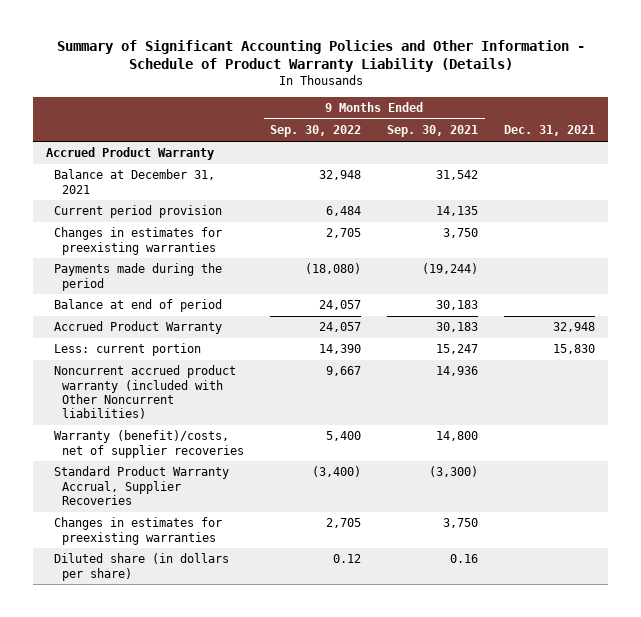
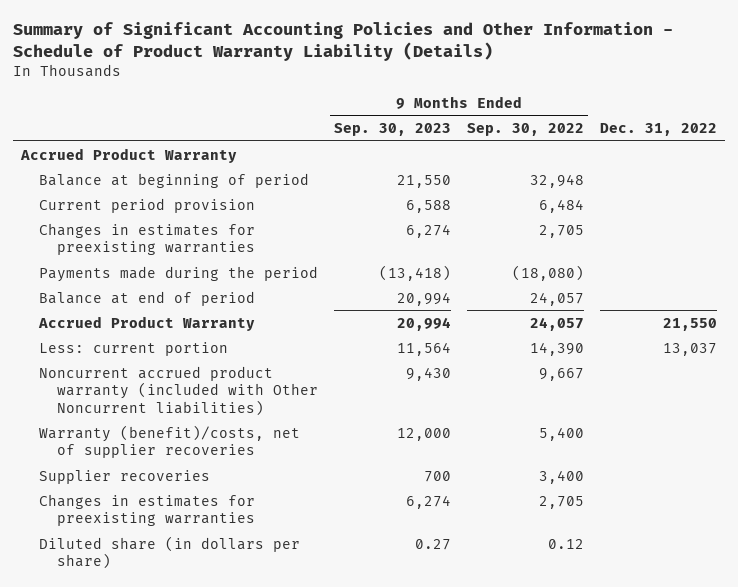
- | 9 Months Ended Sep. 30, 2022 | 9 Months Ended Sep. 30, 2021 | Dec. 31, 2021
+ | 9 Months Ended Sep. 30, 2023 | 9 Months Ended Sep. 30, 2022 | Dec. 31, 2022
- Balance at December 31, 2021 | 32,948 | 31,542 |
+ Balance at beginning of period | 21,550 | 32,948 |
- Standard Product Warranty Accrual, Supplier Recoveries | (3,400) | (3,300) |
+ Supplier recoveries | 700 | 3,400 |

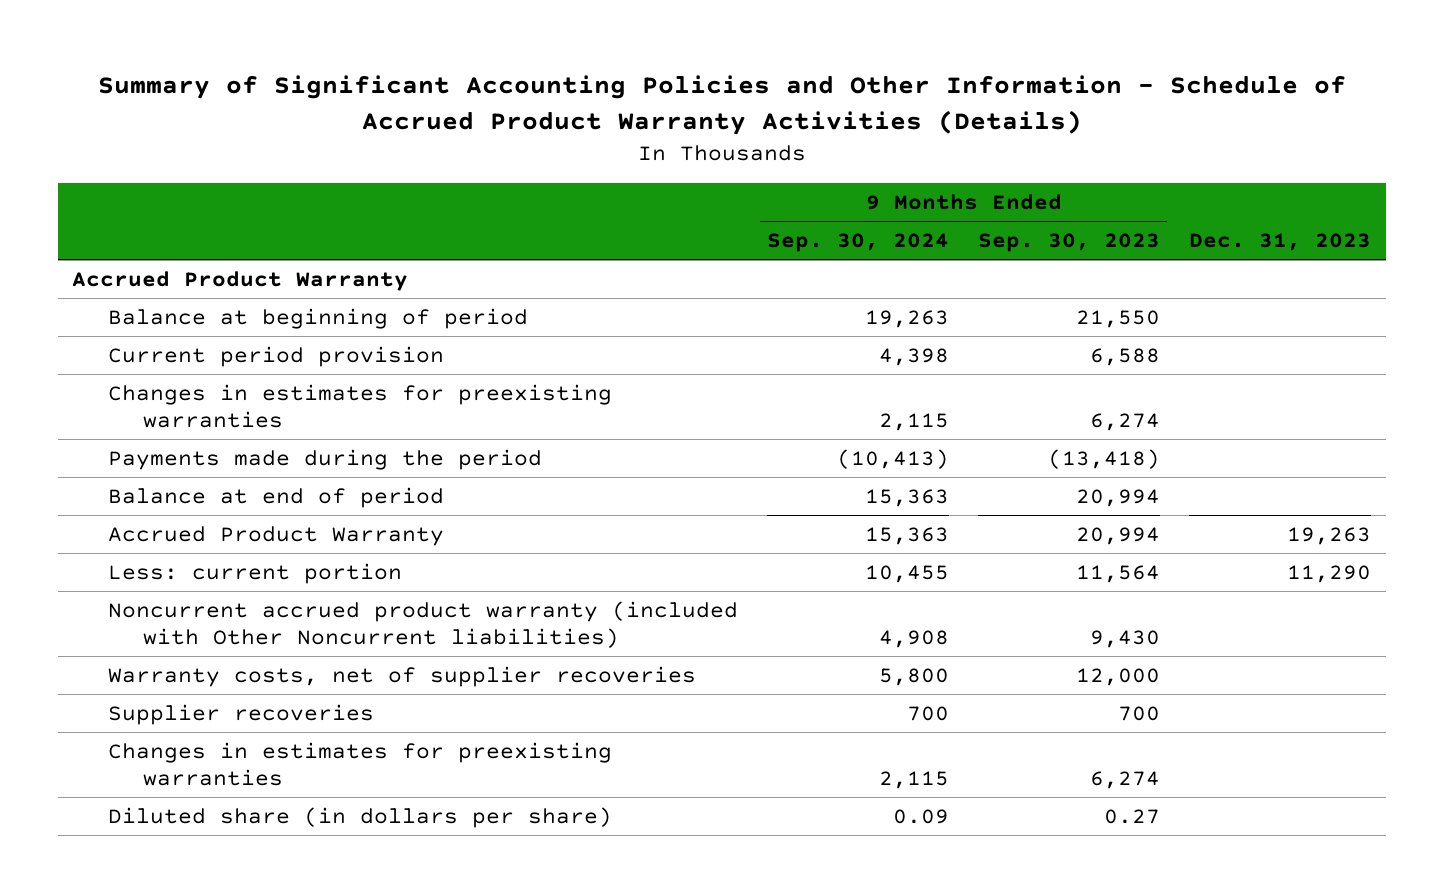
- Summary of Significant Accounting Policies and Other Information - Schedule of Product Warranty Liability (Details)
+ Summary of Significant Accounting Policies and Other Information - Schedule of Accrued Product Warranty Activities (Details)
- | 9 Months Ended Sep. 30, 2023 | 9 Months Ended Sep. 30, 2022 | Dec. 31, 2022
+ | 9 Months Ended Sep. 30, 2024 | 9 Months Ended Sep. 30, 2023 | Dec. 31, 2023
- Warranty (benefit)/costs, net of supplier recoveries | 12,000 | 5,400 |
+ Warranty costs, net of supplier recoveries | 5,800 | 12,000 |

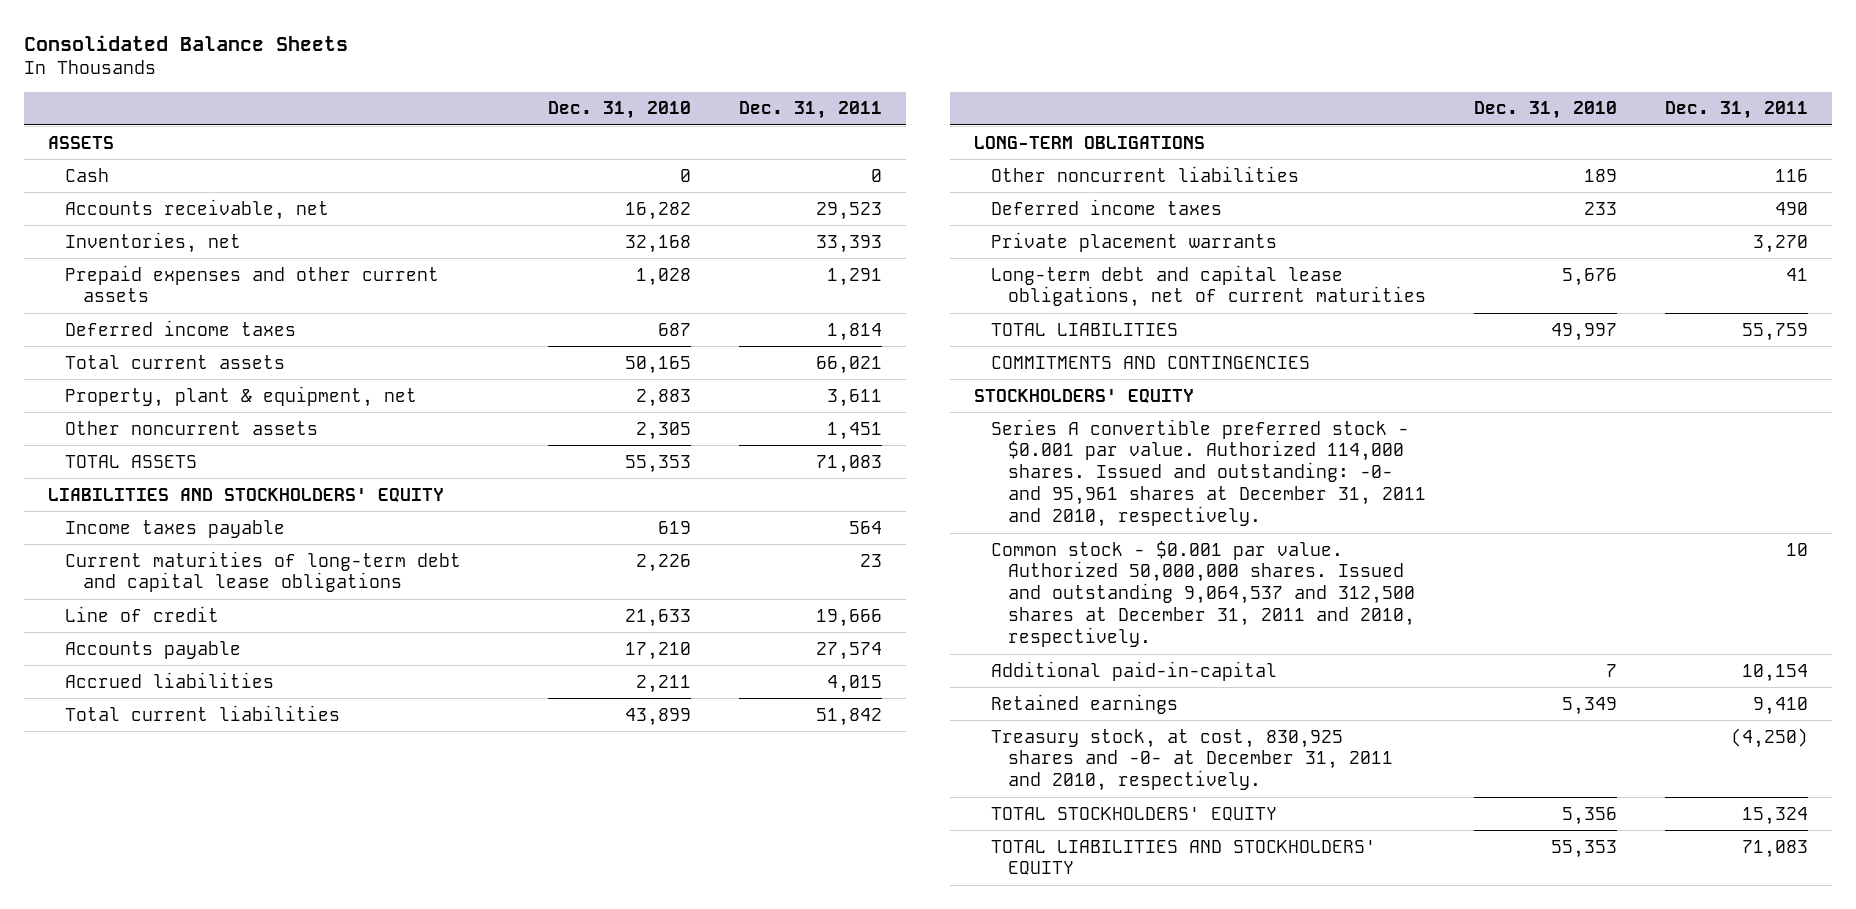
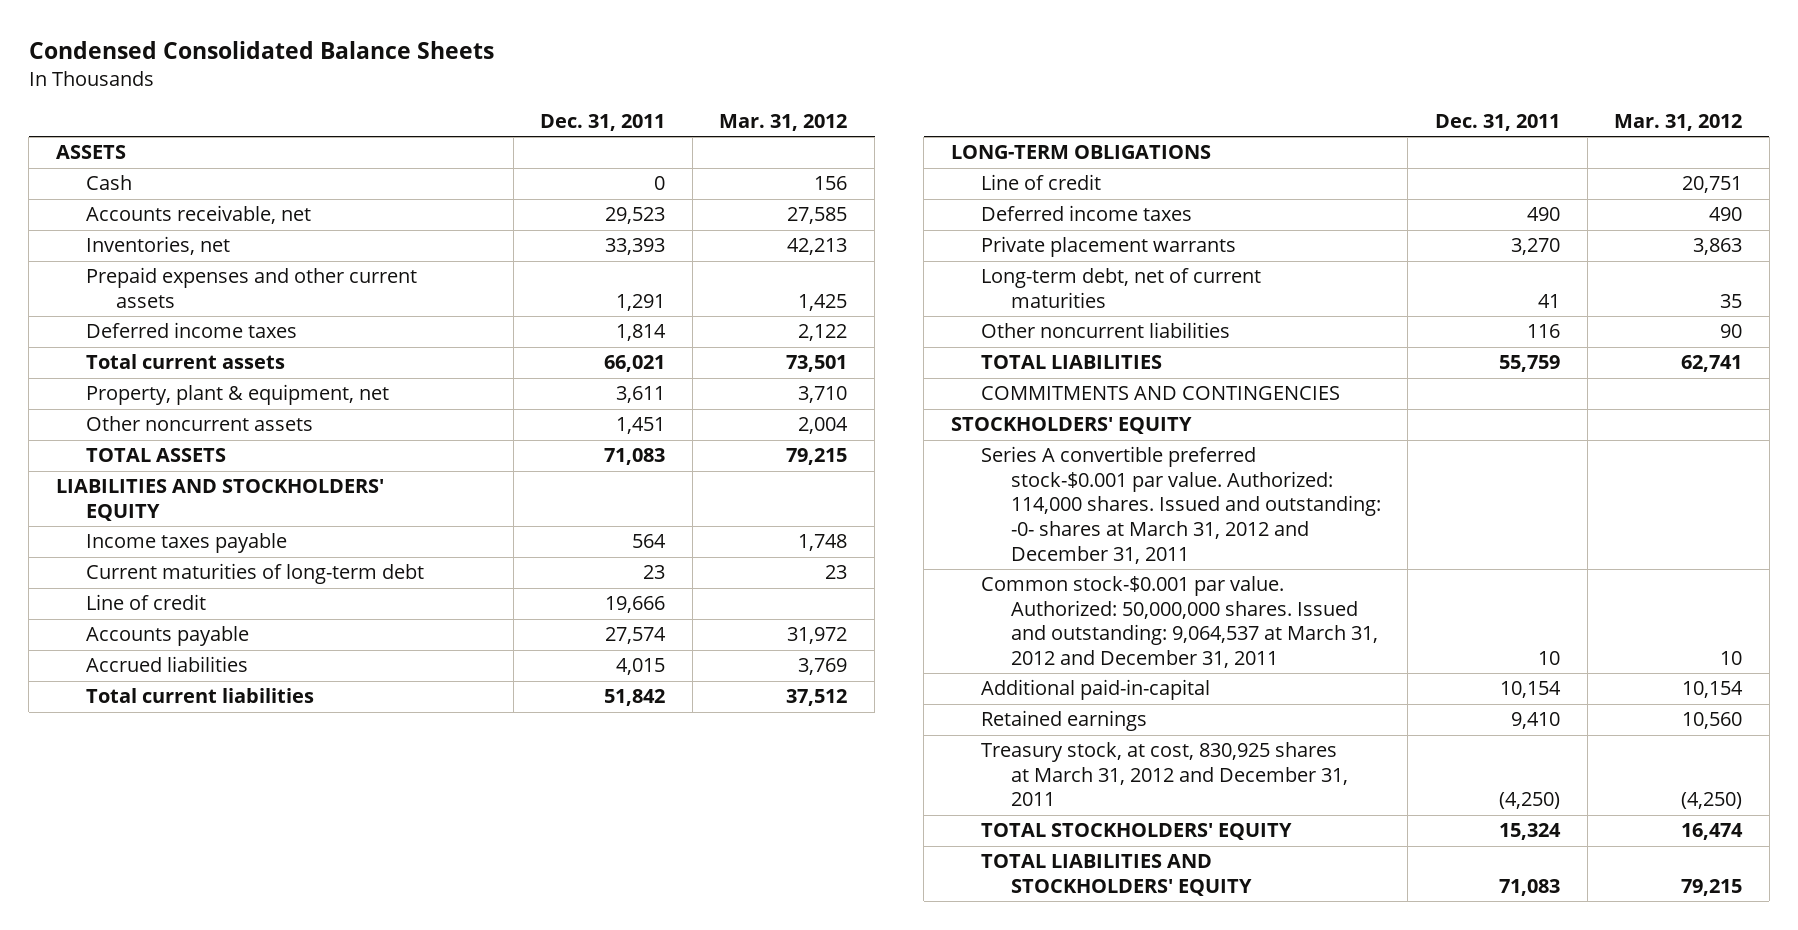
- Consolidated Balance Sheets
+ Condensed Consolidated Balance Sheets
- | Dec. 31, 2010 | Dec. 31, 2011
+ | Dec. 31, 2011 | Mar. 31, 2012
- Current maturities of long-term debt and capital lease obligations | 2,226 | 23
+ Current maturities of long-term debt | 23 | 23
+ Line of credit | | 20,751
- Long-term debt and capital lease obligations, net of current maturities | 5,676 | 41
+ Long-term debt, net of current maturities | 41 | 35
moved down: Other noncurrent liabilities | 116 | 90
- Series A convertible preferred stock - $0.001 par value. Authorized 114,000 shares. Issued and outstanding: -0- and 95,961 shares at December 31, 2011 and 2010, respectively.
- Common stock - $0.001 par value. Authorized 50,000,000 shares. Issued and outstanding 9,064,537 and 312,500 shares at December 31, 2011 and 2010, respectively. | | 10
+ Series A convertible preferred stock-$0.001 par value. Authorized: 114,000 shares. Issued and outstanding: -0- shares at March 31, 2012 and December 31, 2011
+ Common stock-$0.001 par value. Authorized: 50,000,000 shares. Issued and outstanding: 9,064,537 at March 31, 2012 and December 31, 2011 | 10 | 10
- Treasury stock, at cost, 830,925 shares and -0- at December 31, 2011 and 2010, respectively. | | (4,250)
+ Treasury stock, at cost, 830,925 shares at March 31, 2012 and December 31, 2011 | (4,250) | (4,250)

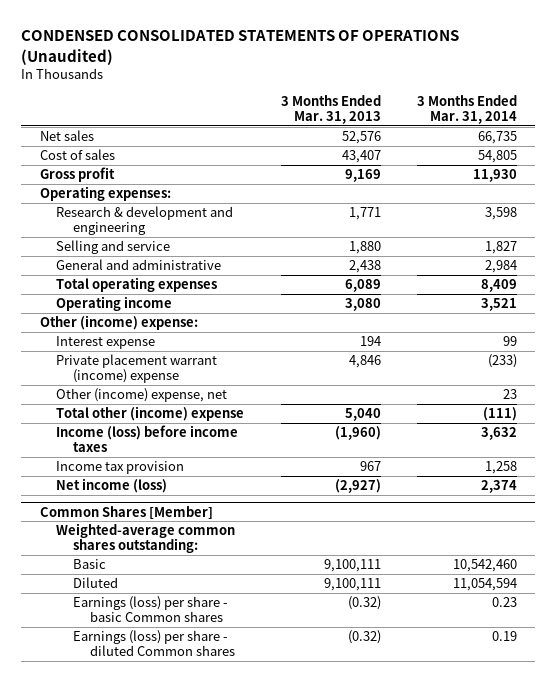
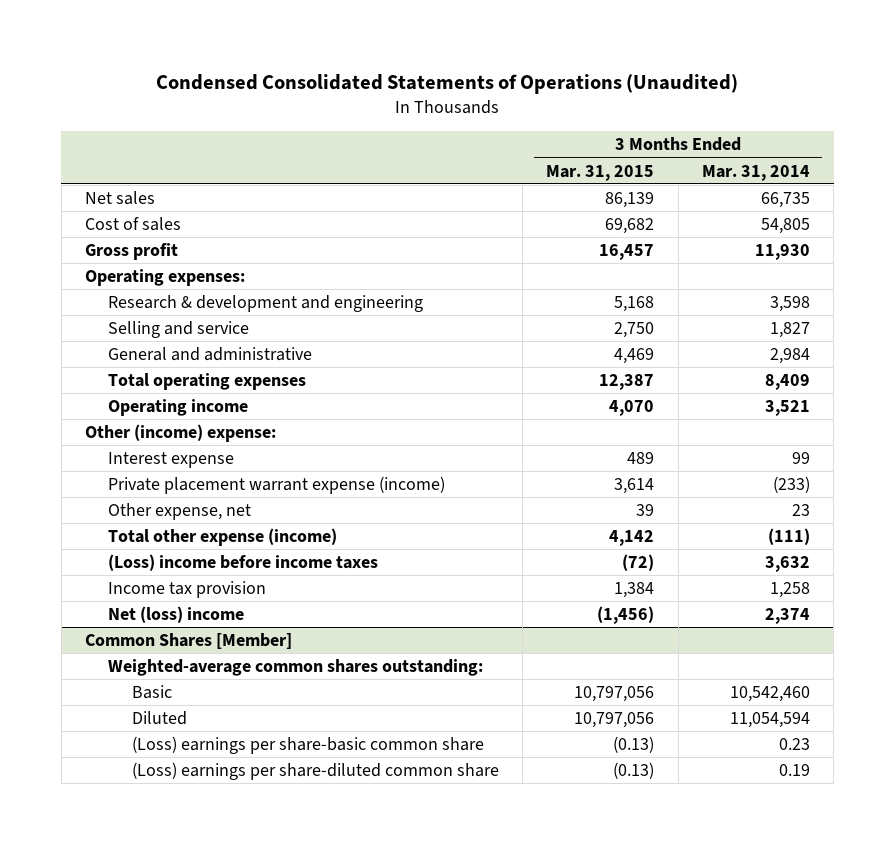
- CONDENSED CONSOLIDATED STATEMENTS OF OPERATIONS (Unaudited)
+ Condensed Consolidated Statements of Operations (Unaudited)
- | 3 Months Ended Mar. 31, 2013 | 3 Months Ended Mar. 31, 2014
+ | 3 Months Ended Mar. 31, 2015 | 3 Months Ended Mar. 31, 2014
- Private placement warrant (income) expense | 4,846 | (233)
- Other (income) expense, net | | 23
- Total other (income) expense | 5,040 | (111)
- Income (loss) before income taxes | (1,960) | 3,632
+ Private placement warrant expense (income) | 3,614 | (233)
+ Other expense, net | 39 | 23
+ Total other expense (income) | 4,142 | (111)
+ (Loss) income before income taxes | (72) | 3,632
- Net income (loss) | (2,927) | 2,374
+ Net (loss) income | (1,456) | 2,374
@ Common Shares [Member]
- Earnings (loss) per share - basic Common shares | (0.32) | 0.23
- Earnings (loss) per share - diluted Common shares | (0.32) | 0.19
+ (Loss) earnings per share-basic common share | (0.13) | 0.23
+ (Loss) earnings per share-diluted common share | (0.13) | 0.19

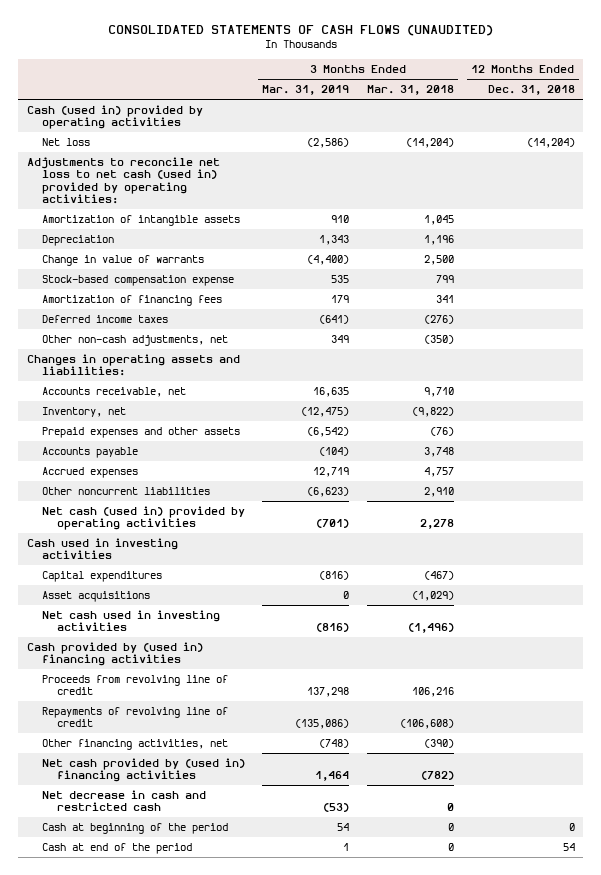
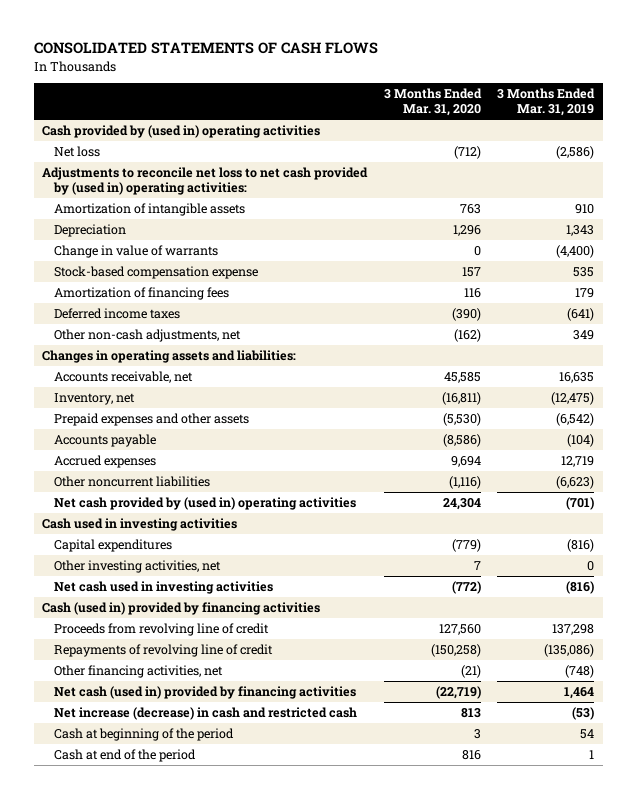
- CONSOLIDATED STATEMENTS OF CASH FLOWS (UNAUDITED)
+ CONSOLIDATED STATEMENTS OF CASH FLOWS
- | 3 Months Ended Mar. 31, 2019 | 3 Months Ended Mar. 31, 2018 | 12 Months Ended Dec. 31, 2018
+ | 3 Months Ended Mar. 31, 2020 | 3 Months Ended Mar. 31, 2019
- Cash (used in) provided by operating activities
+ Cash provided by (used in) operating activities
- Adjustments to reconcile net loss to net cash (used in) provided by operating activities:
+ Adjustments to reconcile net loss to net cash provided by (used in) operating activities:
- Net cash (used in) provided by operating activities | (701) | 2,278 |
+ Net cash provided by (used in) operating activities | 24,304 | (701)
- Asset acquisitions | 0 | (1,029) |
+ Other investing activities, net | 7 | 0
- Cash provided by (used in) financing activities
+ Cash (used in) provided by financing activities
- Net cash provided by (used in) financing activities | 1,464 | (782) |
- Net decrease in cash and restricted cash | (53) | 0 |
+ Net cash (used in) provided by financing activities | (22,719) | 1,464
+ Net increase (decrease) in cash and restricted cash | 813 | (53)

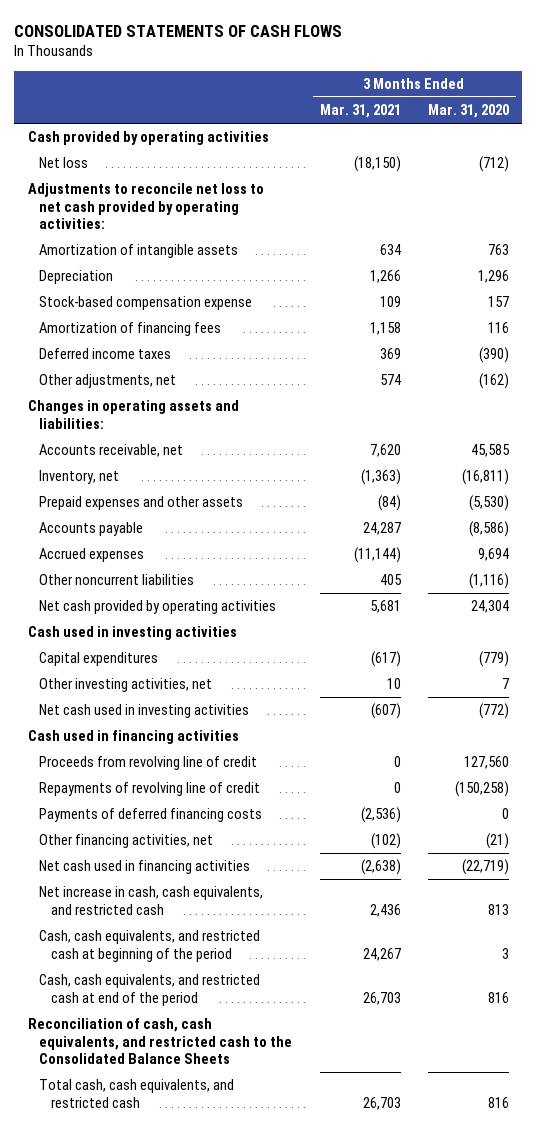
- | 3 Months Ended Mar. 31, 2020 | 3 Months Ended Mar. 31, 2019
+ | 3 Months Ended Mar. 31, 2021 | 3 Months Ended Mar. 31, 2020
- Cash provided by (used in) operating activities
+ Cash provided by operating activities
- Adjustments to reconcile net loss to net cash provided by (used in) operating activities:
+ Adjustments to reconcile net loss to net cash provided by operating activities:
- Change in value of warrants | 0 | (4,400)
- Other non-cash adjustments, net | (162) | 349
+ Other adjustments, net | 574 | (162)
- Net cash provided by (used in) operating activities | 24,304 | (701)
+ Net cash provided by operating activities | 5,681 | 24,304
- Cash (used in) provided by financing activities
+ Cash used in financing activities
+ Payments of deferred financing costs | (2,536) | 0
- Net cash (used in) provided by financing activities | (22,719) | 1,464
- Net increase (decrease) in cash and restricted cash | 813 | (53)
- Cash at beginning of the period | 3 | 54
- Cash at end of the period | 816 | 1
+ Net cash used in financing activities | (2,638) | (22,719)
+ Net increase in cash, cash equivalents, and restricted cash | 2,436 | 813
+ Cash, cash equivalents, and restricted cash at beginning of the period | 24,267 | 3
+ Cash, cash equivalents, and restricted cash at end of the period | 26,703 | 816
+ Reconciliation of cash, cash equivalents, and restricted cash to the Consolidated Balance Sheets
+ Total cash, cash equivalents, and restricted cash | 26,703 | 816

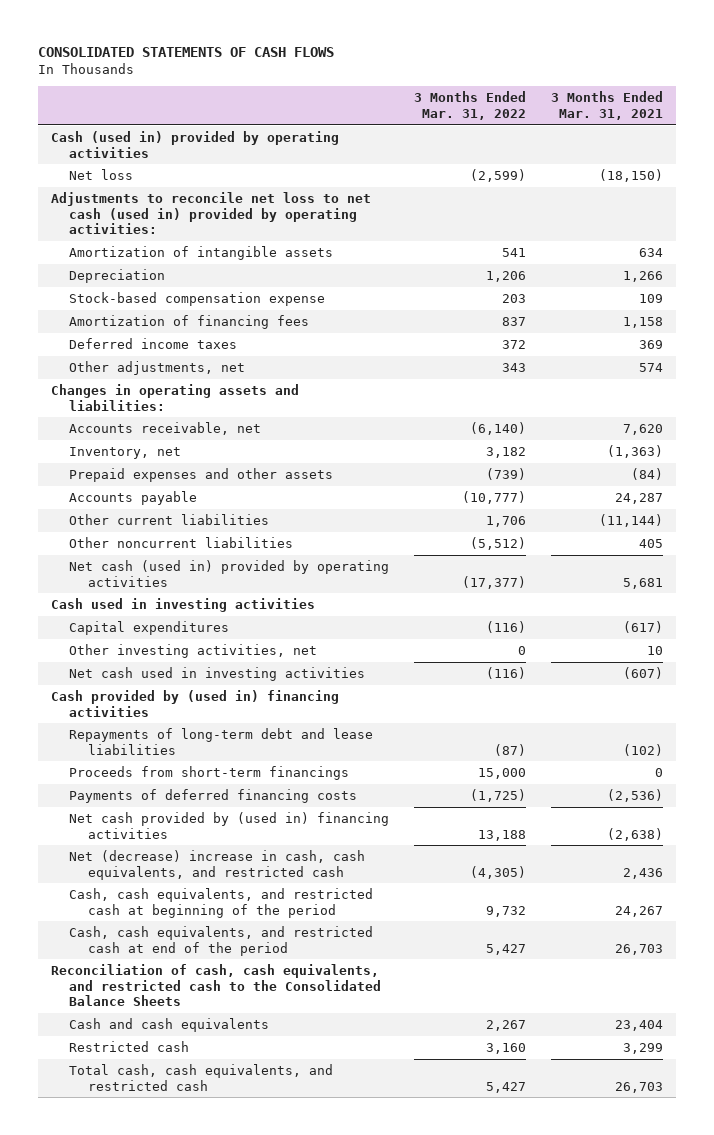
- | 3 Months Ended Mar. 31, 2021 | 3 Months Ended Mar. 31, 2020
+ | 3 Months Ended Mar. 31, 2022 | 3 Months Ended Mar. 31, 2021
- Cash provided by operating activities
+ Cash (used in) provided by operating activities
- Adjustments to reconcile net loss to net cash provided by operating activities:
+ Adjustments to reconcile net loss to net cash (used in) provided by operating activities:
- Accrued expenses | (11,144) | 9,694
+ Other current liabilities | 1,706 | (11,144)
- Net cash provided by operating activities | 5,681 | 24,304
+ Net cash (used in) provided by operating activities | (17,377) | 5,681
- Cash used in financing activities
- Proceeds from revolving line of credit | 0 | 127,560
- Repayments of revolving line of credit | 0 | (150,258)
+ Cash provided by (used in) financing activities
+ Repayments of long-term debt and lease liabilities | (87) | (102)
+ Proceeds from short-term financings | 15,000 | 0
- Other financing activities, net | (102) | (21)
- Net cash used in financing activities | (2,638) | (22,719)
- Net increase in cash, cash equivalents, and restricted cash | 2,436 | 813
+ Net cash provided by (used in) financing activities | 13,188 | (2,638)
+ Net (decrease) increase in cash, cash equivalents, and restricted cash | (4,305) | 2,436
+ Cash and cash equivalents | 2,267 | 23,404
+ Restricted cash | 3,160 | 3,299

